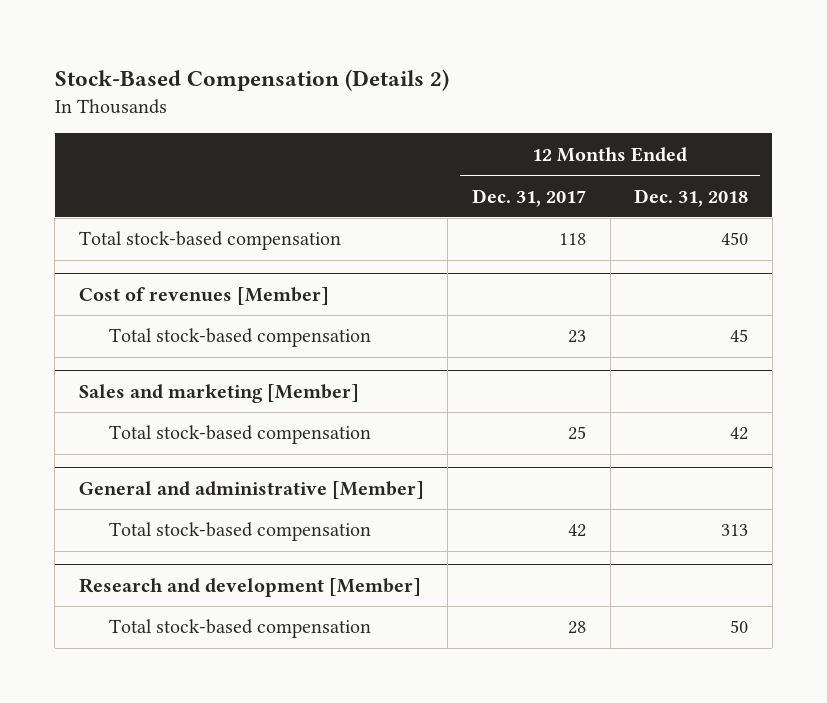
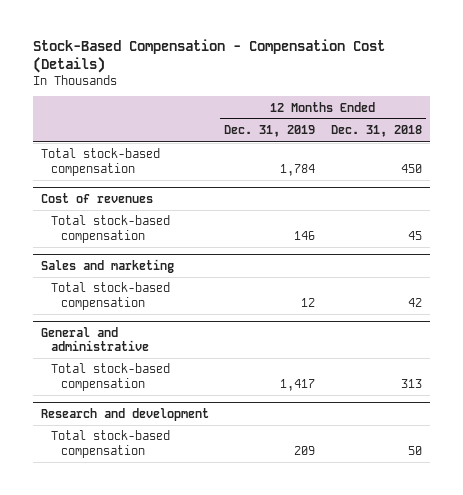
- Stock-Based Compensation (Details 2)
+ Stock-Based Compensation - Compensation Cost (Details)
- | 12 Months Ended Dec. 31, 2017 | 12 Months Ended Dec. 31, 2018
+ | 12 Months Ended Dec. 31, 2019 | 12 Months Ended Dec. 31, 2018
- Cost of revenues [Member]
+ Cost of revenues
- Sales and marketing [Member]
+ Sales and marketing
- General and administrative [Member]
+ General and administrative
- Research and development [Member]
+ Research and development

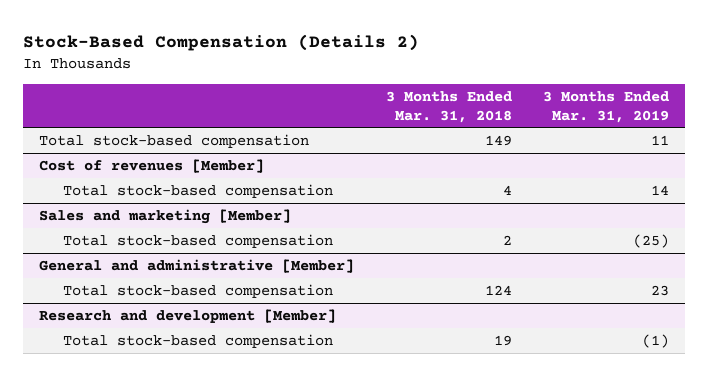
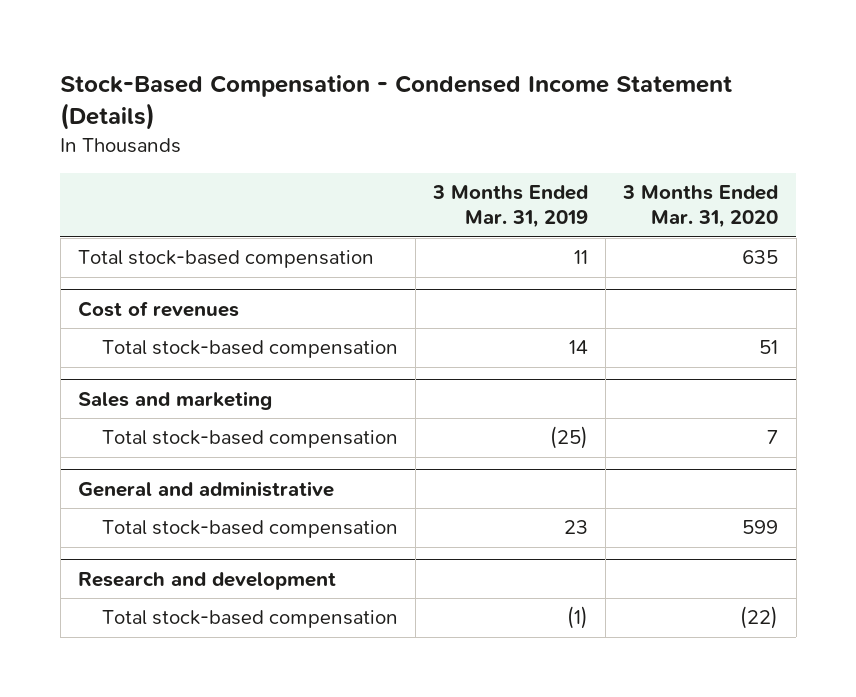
- Stock-Based Compensation (Details 2)
+ Stock-Based Compensation - Condensed Income Statement (Details)
- | 3 Months Ended Mar. 31, 2018 | 3 Months Ended Mar. 31, 2019
+ | 3 Months Ended Mar. 31, 2019 | 3 Months Ended Mar. 31, 2020
- Cost of revenues [Member]
+ Cost of revenues
- Sales and marketing [Member]
+ Sales and marketing
- General and administrative [Member]
+ General and administrative
- Research and development [Member]
+ Research and development

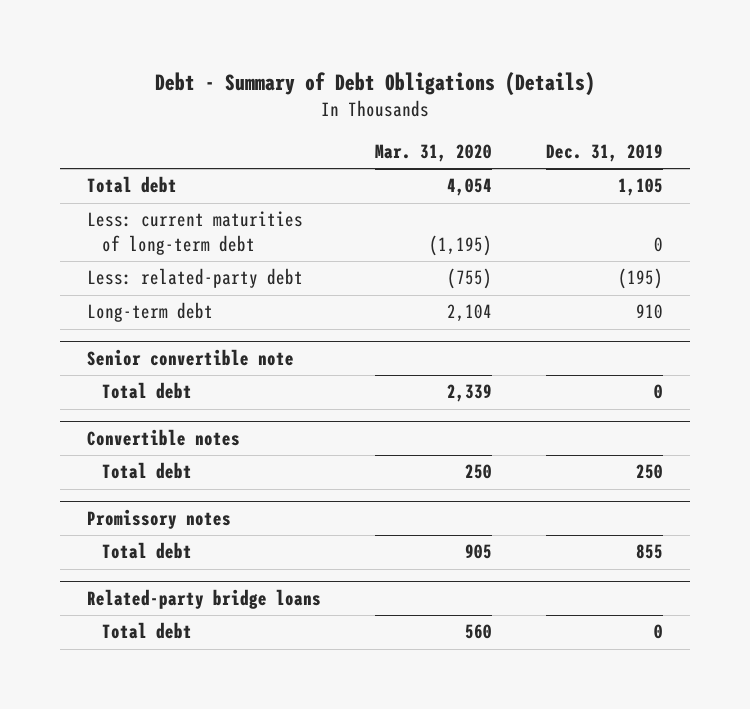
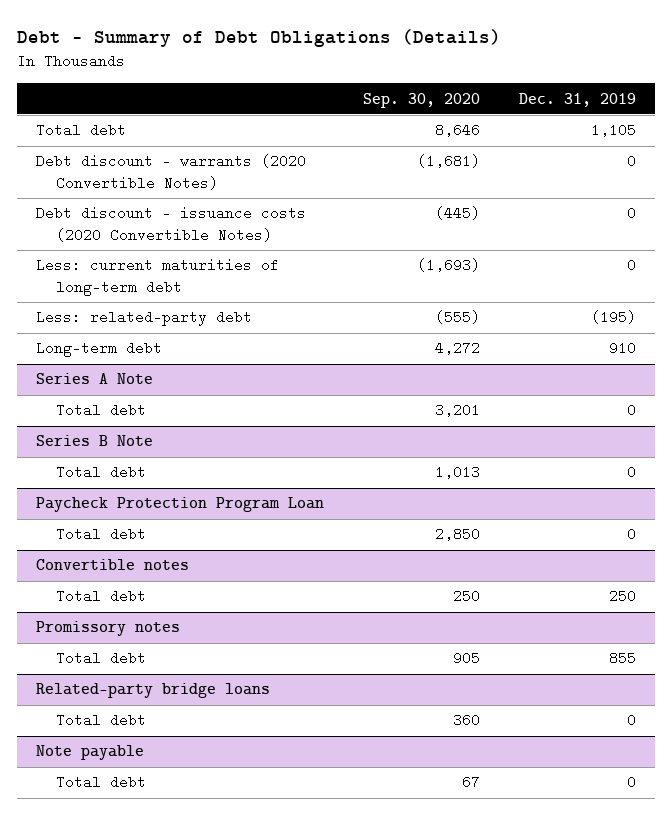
- | Mar. 31, 2020 | Dec. 31, 2019
+ | Sep. 30, 2020 | Dec. 31, 2019
+ Debt discount - warrants (2020 Convertible Notes) | (1,681) | 0
+ Debt discount - issuance costs (2020 Convertible Notes) | (445) | 0
- Senior convertible note
+ Series A Note
+ Series B Note
+ Total debt | 1,013 | 0
+ Paycheck Protection Program Loan
+ Total debt | 2,850 | 0
+ Note payable
+ Total debt | 67 | 0

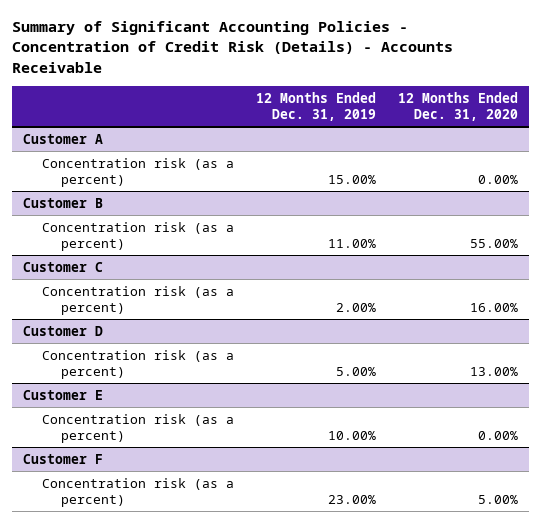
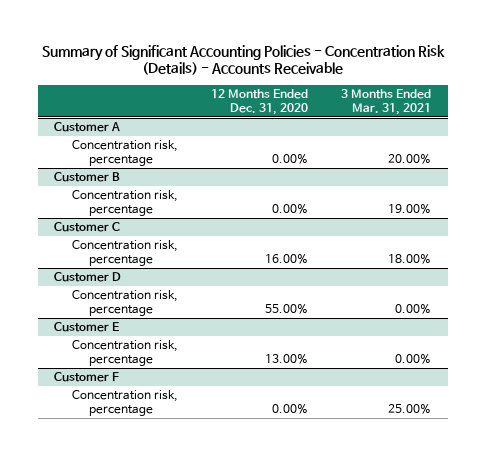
- Summary of Significant Accounting Policies - Concentration of Credit Risk (Details) - Accounts Receivable
+ Summary of Significant Accounting Policies - Concentration Risk (Details) - Accounts Receivable
- | 12 Months Ended Dec. 31, 2019 | 12 Months Ended Dec. 31, 2020
+ | 12 Months Ended Dec. 31, 2020 | 3 Months Ended Mar. 31, 2021
@ Customer A
- Concentration risk (as a percent) | 15.00% | 0.00%
+ Concentration risk, percentage | 0.00% | 20.00%
@ Customer B
- Concentration risk (as a percent) | 11.00% | 55.00%
+ Concentration risk, percentage | 0.00% | 19.00%
@ Customer C
- Concentration risk (as a percent) | 2.00% | 16.00%
+ Concentration risk, percentage | 16.00% | 18.00%
@ Customer D
- Concentration risk (as a percent) | 5.00% | 13.00%
+ Concentration risk, percentage | 55.00% | 0.00%
@ Customer E
- Concentration risk (as a percent) | 10.00% | 0.00%
+ Concentration risk, percentage | 13.00% | 0.00%
@ Customer F
- Concentration risk (as a percent) | 23.00% | 5.00%
+ Concentration risk, percentage | 0.00% | 25.00%

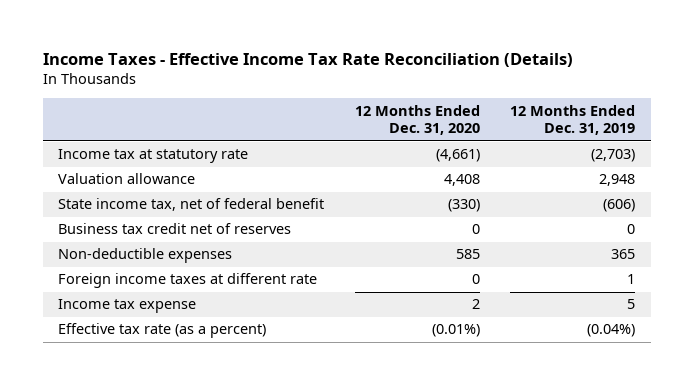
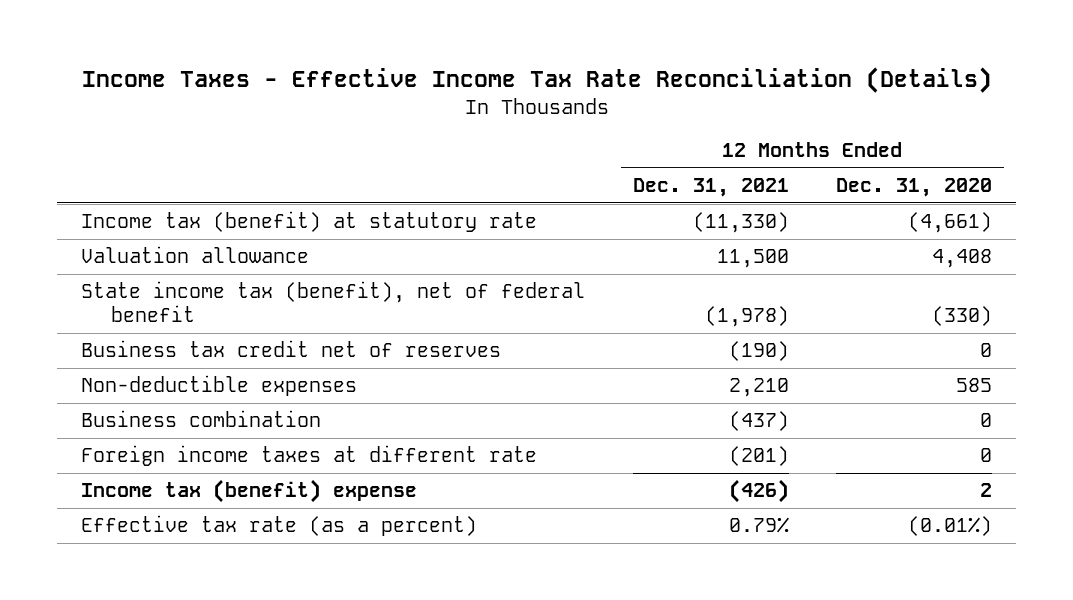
- | 12 Months Ended Dec. 31, 2020 | 12 Months Ended Dec. 31, 2019
+ | 12 Months Ended Dec. 31, 2021 | 12 Months Ended Dec. 31, 2020
- Income tax at statutory rate | (4,661) | (2,703)
+ Income tax (benefit) at statutory rate | (11,330) | (4,661)
- State income tax, net of federal benefit | (330) | (606)
+ State income tax (benefit), net of federal benefit | (1,978) | (330)
+ Business combination | (437) | 0
- Income tax expense | 2 | 5
+ Income tax (benefit) expense | (426) | 2

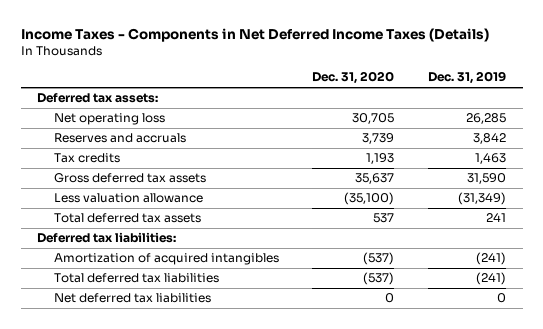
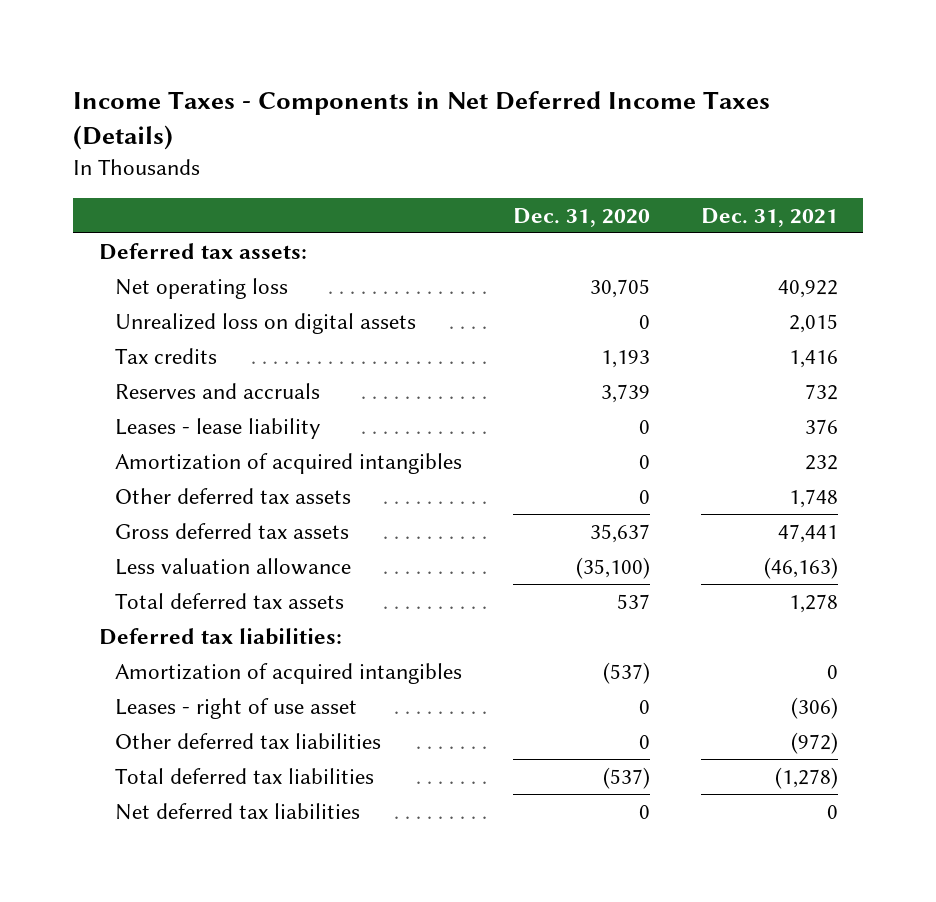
- | Dec. 31, 2020 | Dec. 31, 2019
+ | Dec. 31, 2020 | Dec. 31, 2021
+ Unrealized loss on digital assets | 0 | 2,015
moved down: Reserves and accruals | 3,739 | 732
+ Leases - lease liability | 0 | 376
+ Amortization of acquired intangibles | 0 | 232
+ Other deferred tax assets | 0 | 1,748
+ Leases - right of use asset | 0 | (306)
+ Other deferred tax liabilities | 0 | (972)

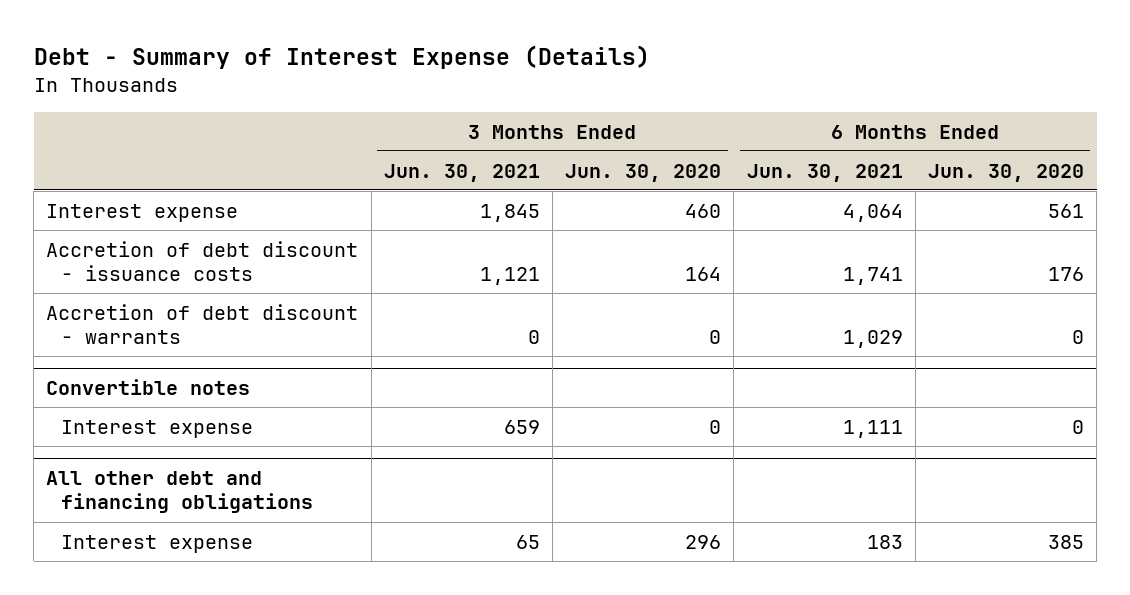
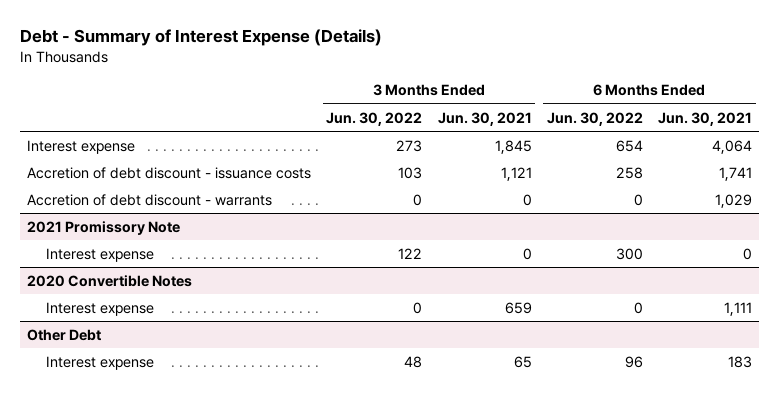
- | 3 Months Ended Jun. 30, 2021 | 3 Months Ended Jun. 30, 2020 | 6 Months Ended Jun. 30, 2021 | 6 Months Ended Jun. 30, 2020
+ | 3 Months Ended Jun. 30, 2022 | 3 Months Ended Jun. 30, 2021 | 6 Months Ended Jun. 30, 2022 | 6 Months Ended Jun. 30, 2021
- Convertible notes
+ 2021 Promissory Note
+ Interest expense | 122 | 0 | 300 | 0
+ 2020 Convertible Notes
- All other debt and financing obligations
+ Other Debt

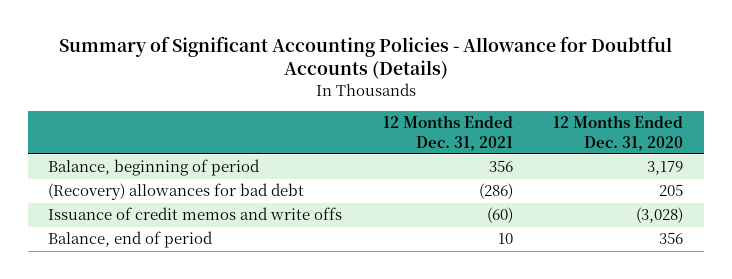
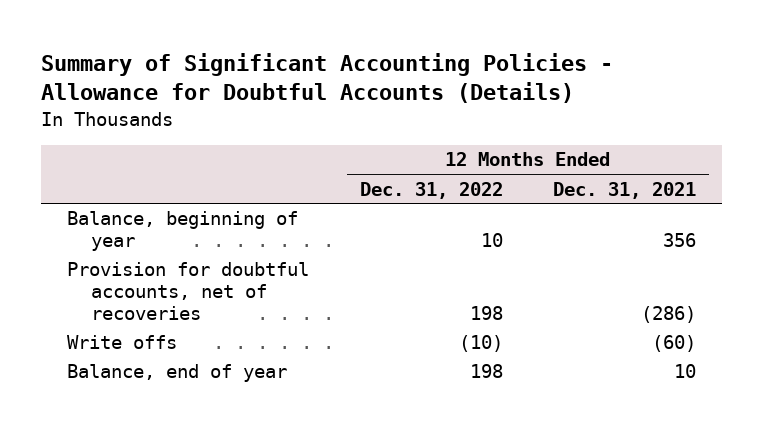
- | 12 Months Ended Dec. 31, 2021 | 12 Months Ended Dec. 31, 2020
+ | 12 Months Ended Dec. 31, 2022 | 12 Months Ended Dec. 31, 2021
- Balance, beginning of period | 356 | 3,179
- (Recovery) allowances for bad debt | (286) | 205
- Issuance of credit memos and write offs | (60) | (3,028)
- Balance, end of period | 10 | 356
+ Balance, beginning of year | 10 | 356
+ Provision for doubtful accounts, net of recoveries | 198 | (286)
+ Write offs | (10) | (60)
+ Balance, end of year | 198 | 10

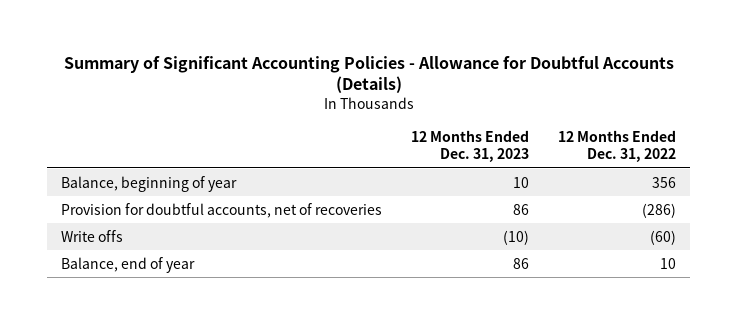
- | 12 Months Ended Dec. 31, 2022 | 12 Months Ended Dec. 31, 2021
+ | 12 Months Ended Dec. 31, 2023 | 12 Months Ended Dec. 31, 2022
- Balance, beginning of year | 10 | 356
- Provision for doubtful accounts, net of recoveries | 198 | (286)
- Write offs | (10) | (60)
- Balance, end of year | 198 | 10
+ Balance, beginning of year | 10 | 356
+ Provision for doubtful accounts, net of recoveries | 86 | (286)
+ Write offs | (10) | (60)
+ Balance, end of year | 86 | 10

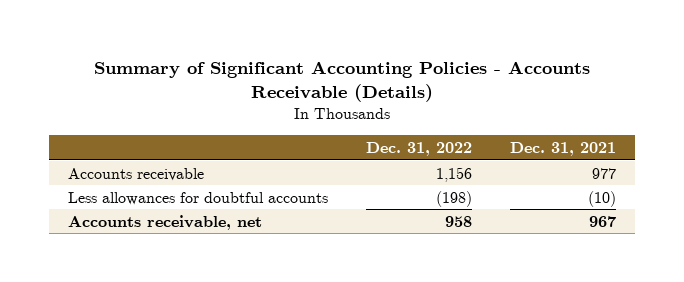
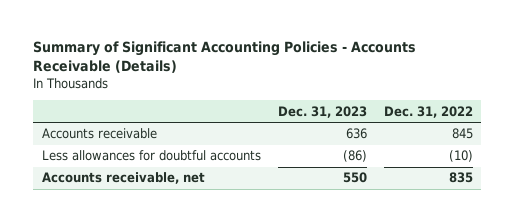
- | Dec. 31, 2022 | Dec. 31, 2021
+ | Dec. 31, 2023 | Dec. 31, 2022
- Accounts receivable | 1,156 | 977
- Less allowances for doubtful accounts | (198) | (10)
- Accounts receivable, net | 958 | 967
+ Accounts receivable | 636 | 845
+ Less allowances for doubtful accounts | (86) | (10)
+ Accounts receivable, net | 550 | 835

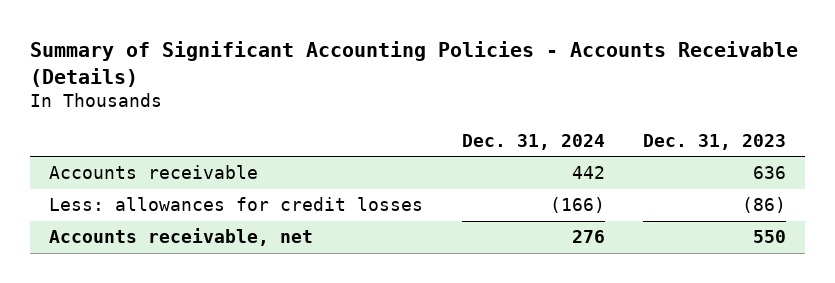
- | Dec. 31, 2023 | Dec. 31, 2022
+ | Dec. 31, 2024 | Dec. 31, 2023
- Less allowances for doubtful accounts | (86) | (10)
+ Less: allowances for credit losses | (166) | (86)

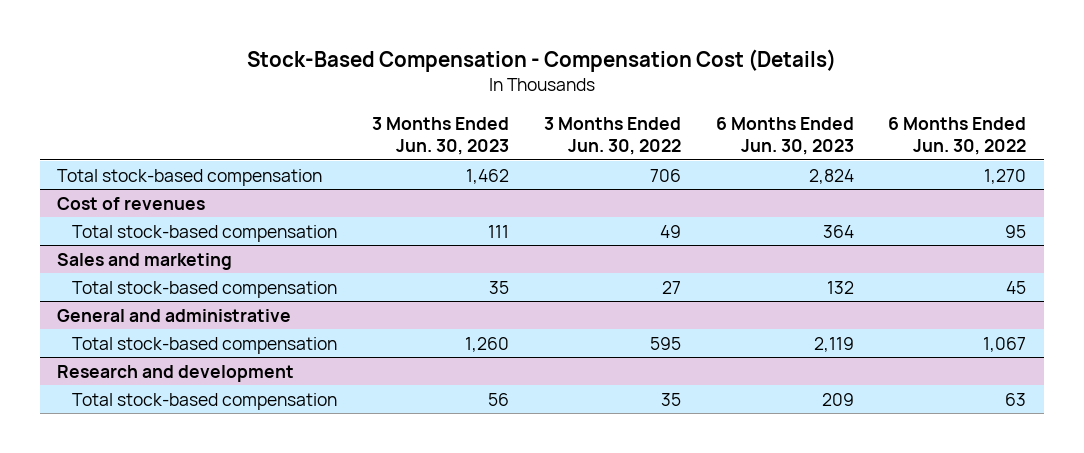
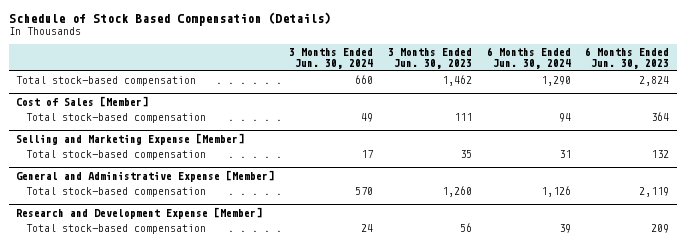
- Stock-Based Compensation - Compensation Cost (Details)
+ Schedule of Stock Based Compensation (Details)
- | 3 Months Ended Jun. 30, 2023 | 3 Months Ended Jun. 30, 2022 | 6 Months Ended Jun. 30, 2023 | 6 Months Ended Jun. 30, 2022
+ | 3 Months Ended Jun. 30, 2024 | 3 Months Ended Jun. 30, 2023 | 6 Months Ended Jun. 30, 2024 | 6 Months Ended Jun. 30, 2023
- Cost of revenues
+ Cost of Sales [Member]
- Sales and marketing
+ Selling and Marketing Expense [Member]
- General and administrative
+ General and Administrative Expense [Member]
- Research and development
+ Research and Development Expense [Member]

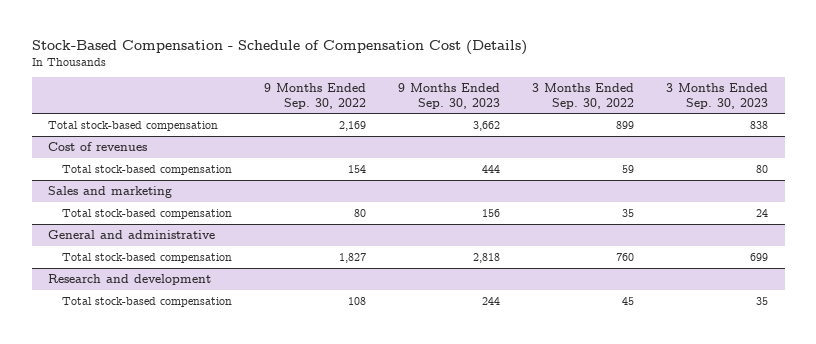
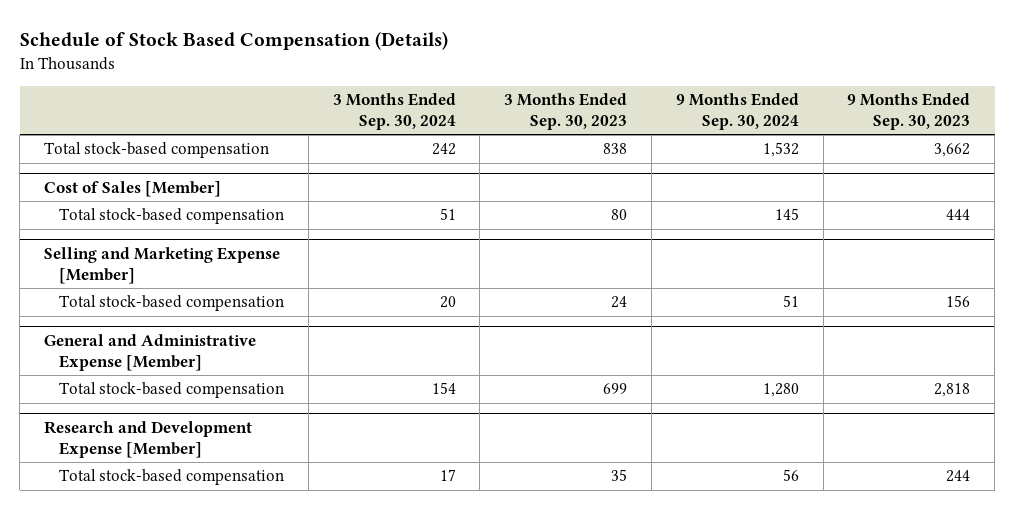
- Stock-Based Compensation - Schedule of Compensation Cost (Details)
+ Schedule of Stock Based Compensation (Details)
- | 9 Months Ended Sep. 30, 2022 | 9 Months Ended Sep. 30, 2023 | 3 Months Ended Sep. 30, 2022 | 3 Months Ended Sep. 30, 2023
+ | 3 Months Ended Sep. 30, 2024 | 3 Months Ended Sep. 30, 2023 | 9 Months Ended Sep. 30, 2024 | 9 Months Ended Sep. 30, 2023
- Cost of revenues
+ Cost of Sales [Member]
- Sales and marketing
+ Selling and Marketing Expense [Member]
- General and administrative
+ General and Administrative Expense [Member]
- Research and development
+ Research and Development Expense [Member]

